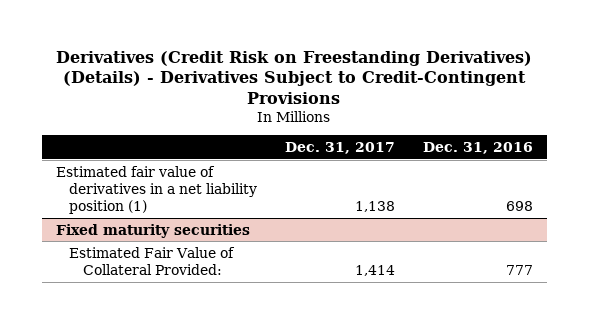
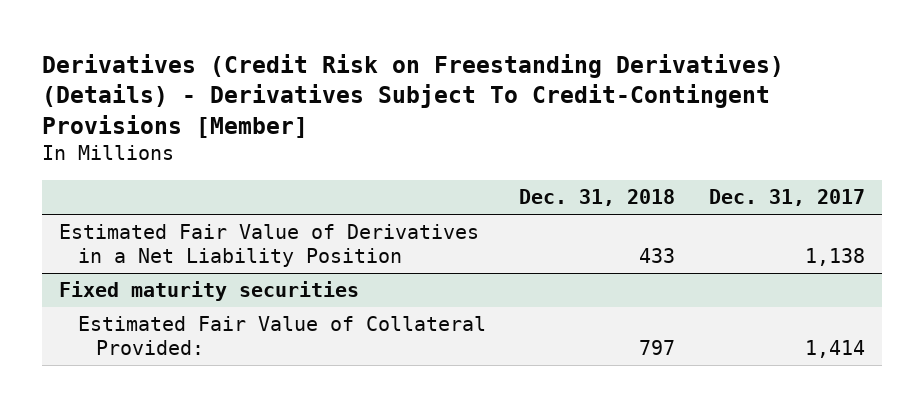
- Derivatives (Credit Risk on Freestanding Derivatives) (Details) - Derivatives Subject to Credit-Contingent Provisions
+ Derivatives (Credit Risk on Freestanding Derivatives) (Details) - Derivatives Subject To Credit-Contingent Provisions [Member]
- | Dec. 31, 2017 | Dec. 31, 2016
+ | Dec. 31, 2018 | Dec. 31, 2017
- Estimated fair value of derivatives in a net liability position (1) | 1,138 | 698
+ Estimated Fair Value of Derivatives in a Net Liability Position | 433 | 1,138

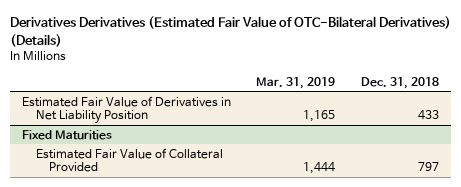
- Derivatives (Credit Risk on Freestanding Derivatives) (Details) - Derivatives Subject To Credit-Contingent Provisions [Member]
+ Derivatives Derivatives (Estimated Fair Value of OTC-Bilateral Derivatives) (Details)
- | Dec. 31, 2018 | Dec. 31, 2017
+ | Mar. 31, 2019 | Dec. 31, 2018
- Estimated Fair Value of Derivatives in a Net Liability Position | 433 | 1,138
- Fixed maturity securities
- Estimated Fair Value of Collateral Provided: | 797 | 1,414
+ Estimated Fair Value of Derivatives in Net Liability Position | 1,165 | 433
+ Fixed Maturities
+ Estimated Fair Value of Collateral Provided | 1,444 | 797

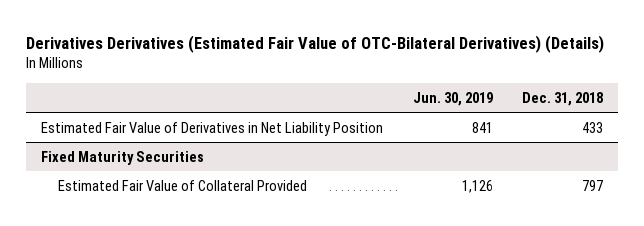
- | Mar. 31, 2019 | Dec. 31, 2018
+ | Jun. 30, 2019 | Dec. 31, 2018
- Fixed Maturities
+ Fixed Maturity Securities

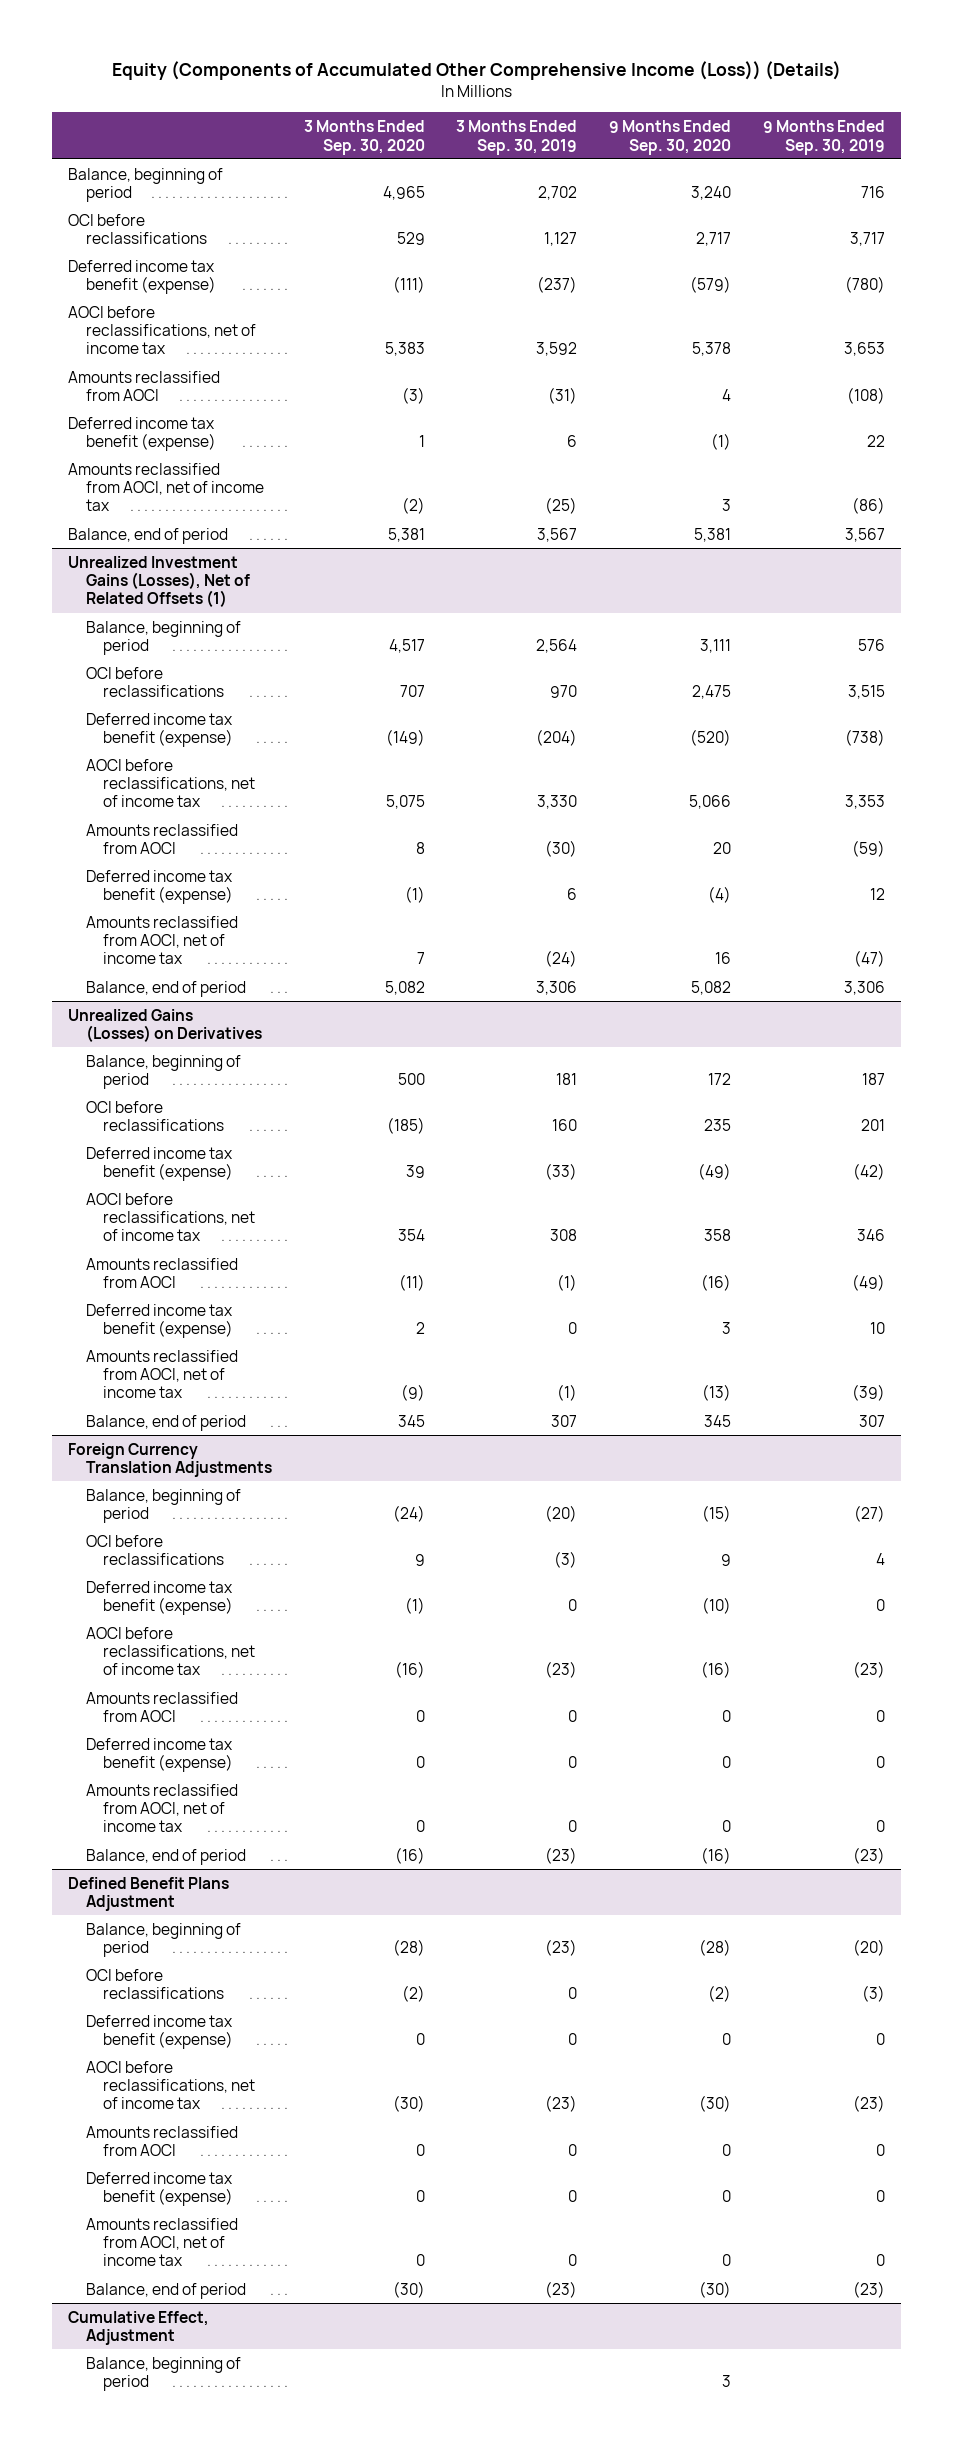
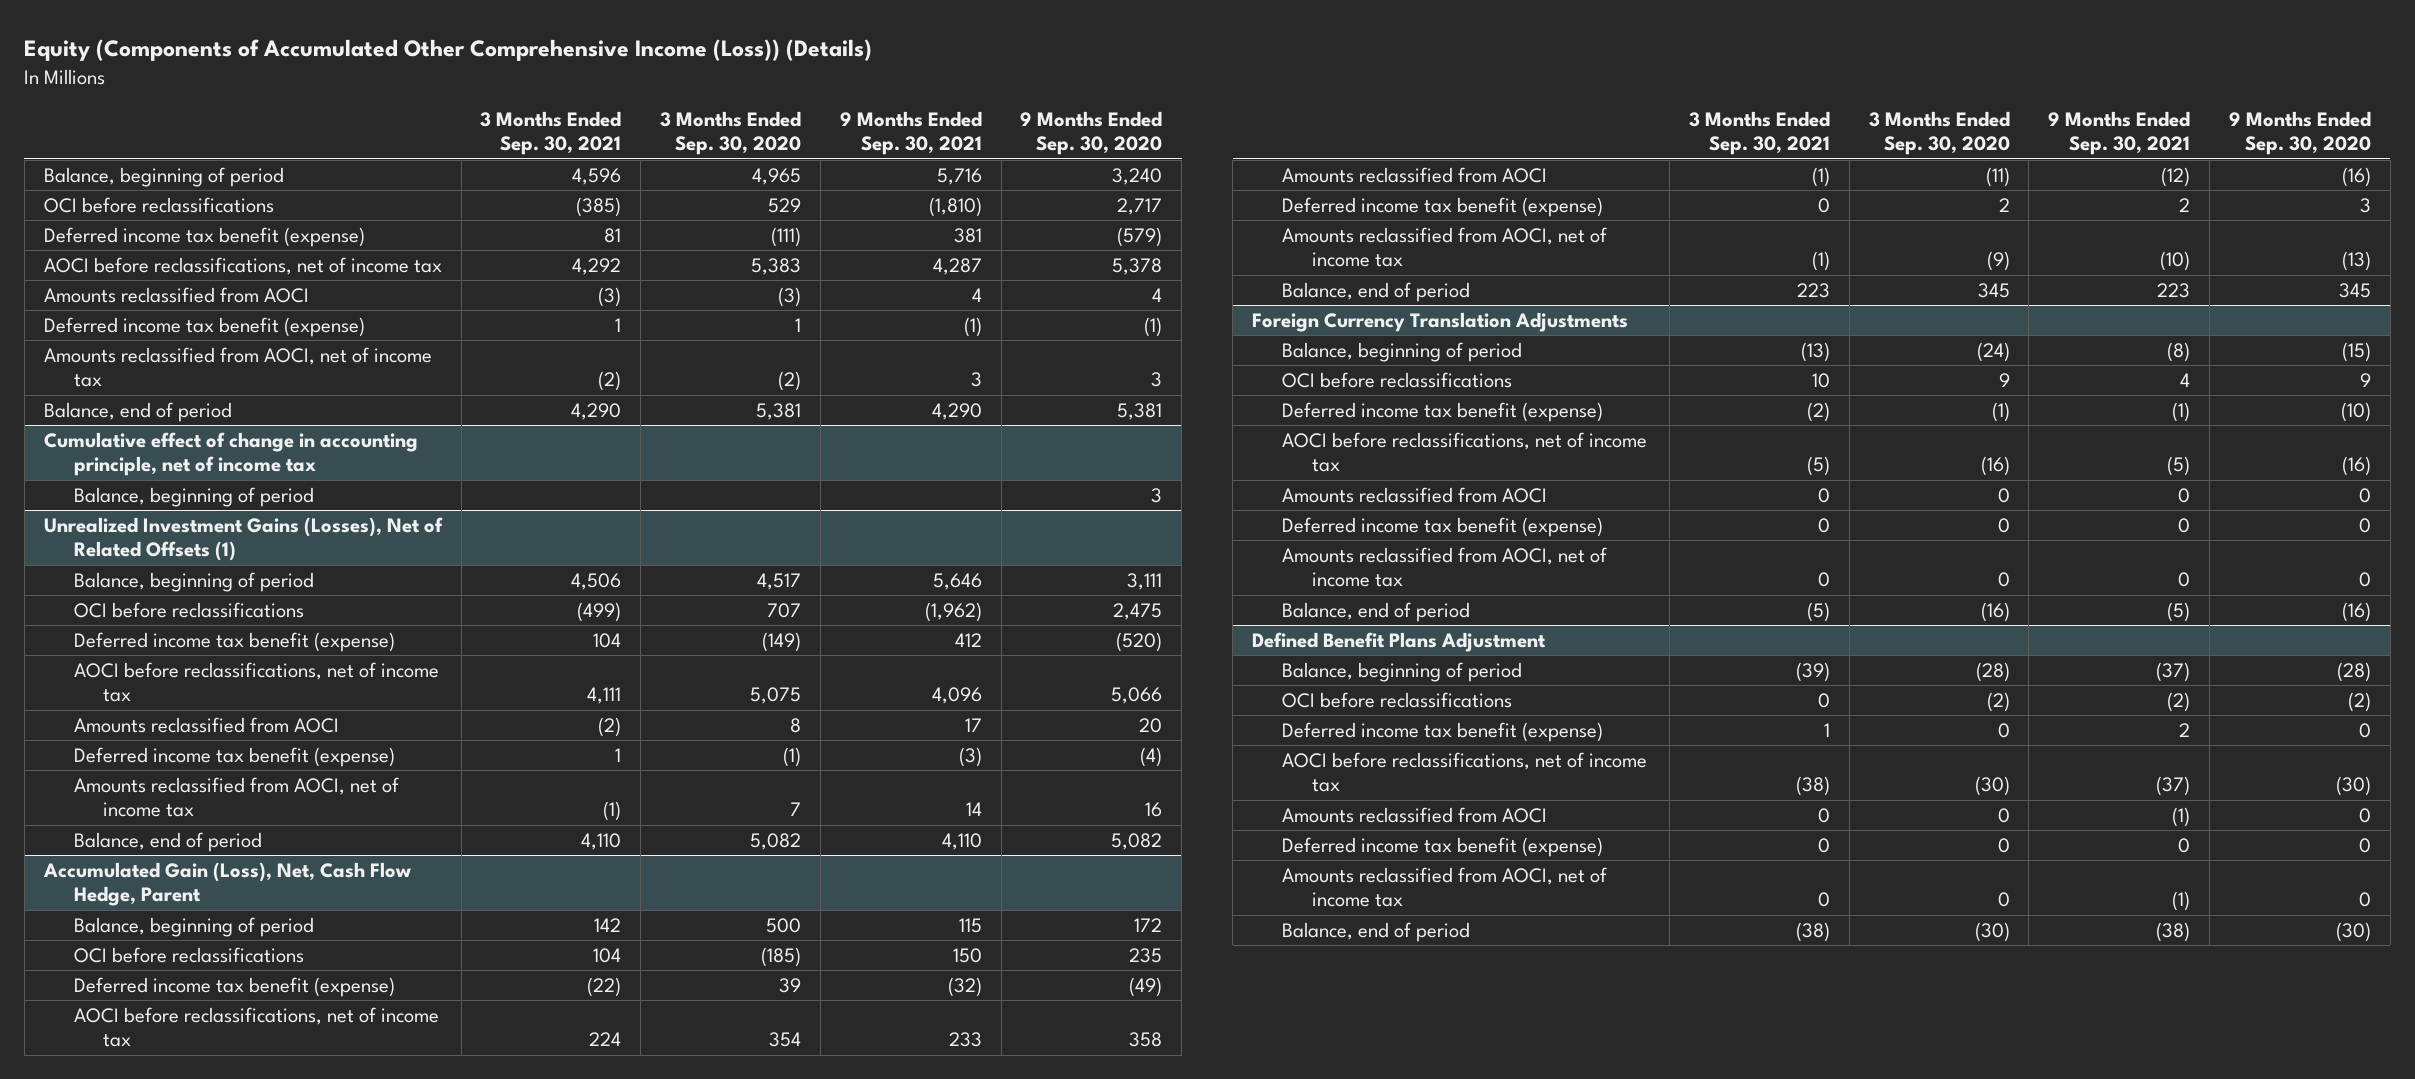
- | 3 Months Ended Sep. 30, 2020 | 3 Months Ended Sep. 30, 2019 | 9 Months Ended Sep. 30, 2020 | 9 Months Ended Sep. 30, 2019
+ | 3 Months Ended Sep. 30, 2021 | 3 Months Ended Sep. 30, 2020 | 9 Months Ended Sep. 30, 2021 | 9 Months Ended Sep. 30, 2020
+ Cumulative effect of change in accounting principle, net of income tax
+ Balance, beginning of period | | | | 3
- Unrealized Gains (Losses) on Derivatives
+ Accumulated Gain (Loss), Net, Cash Flow Hedge, Parent
- Cumulative Effect, Adjustment
- Balance, beginning of period | | | 3 |

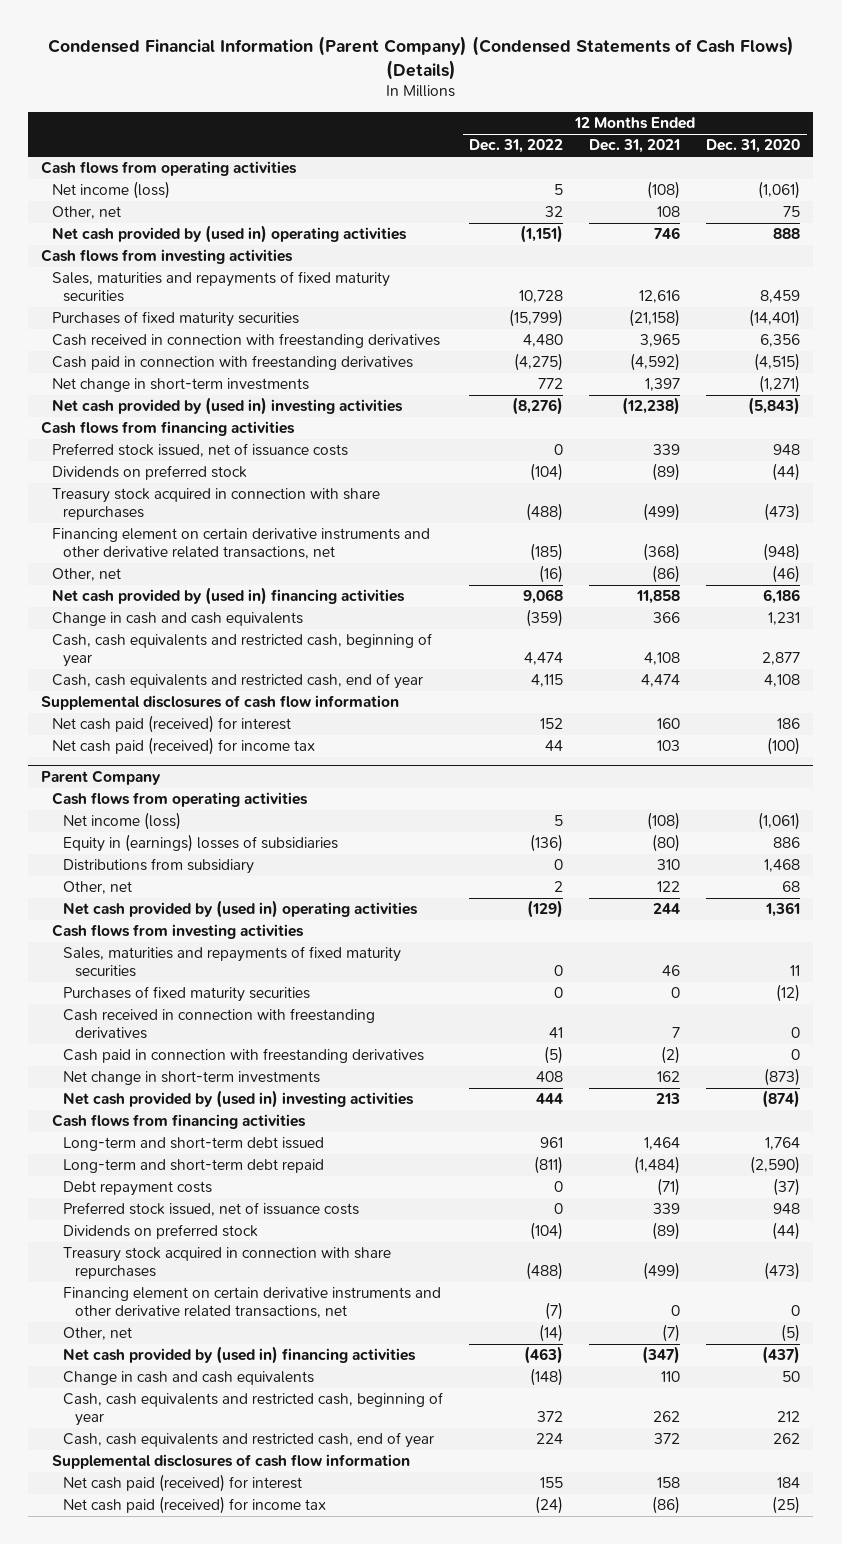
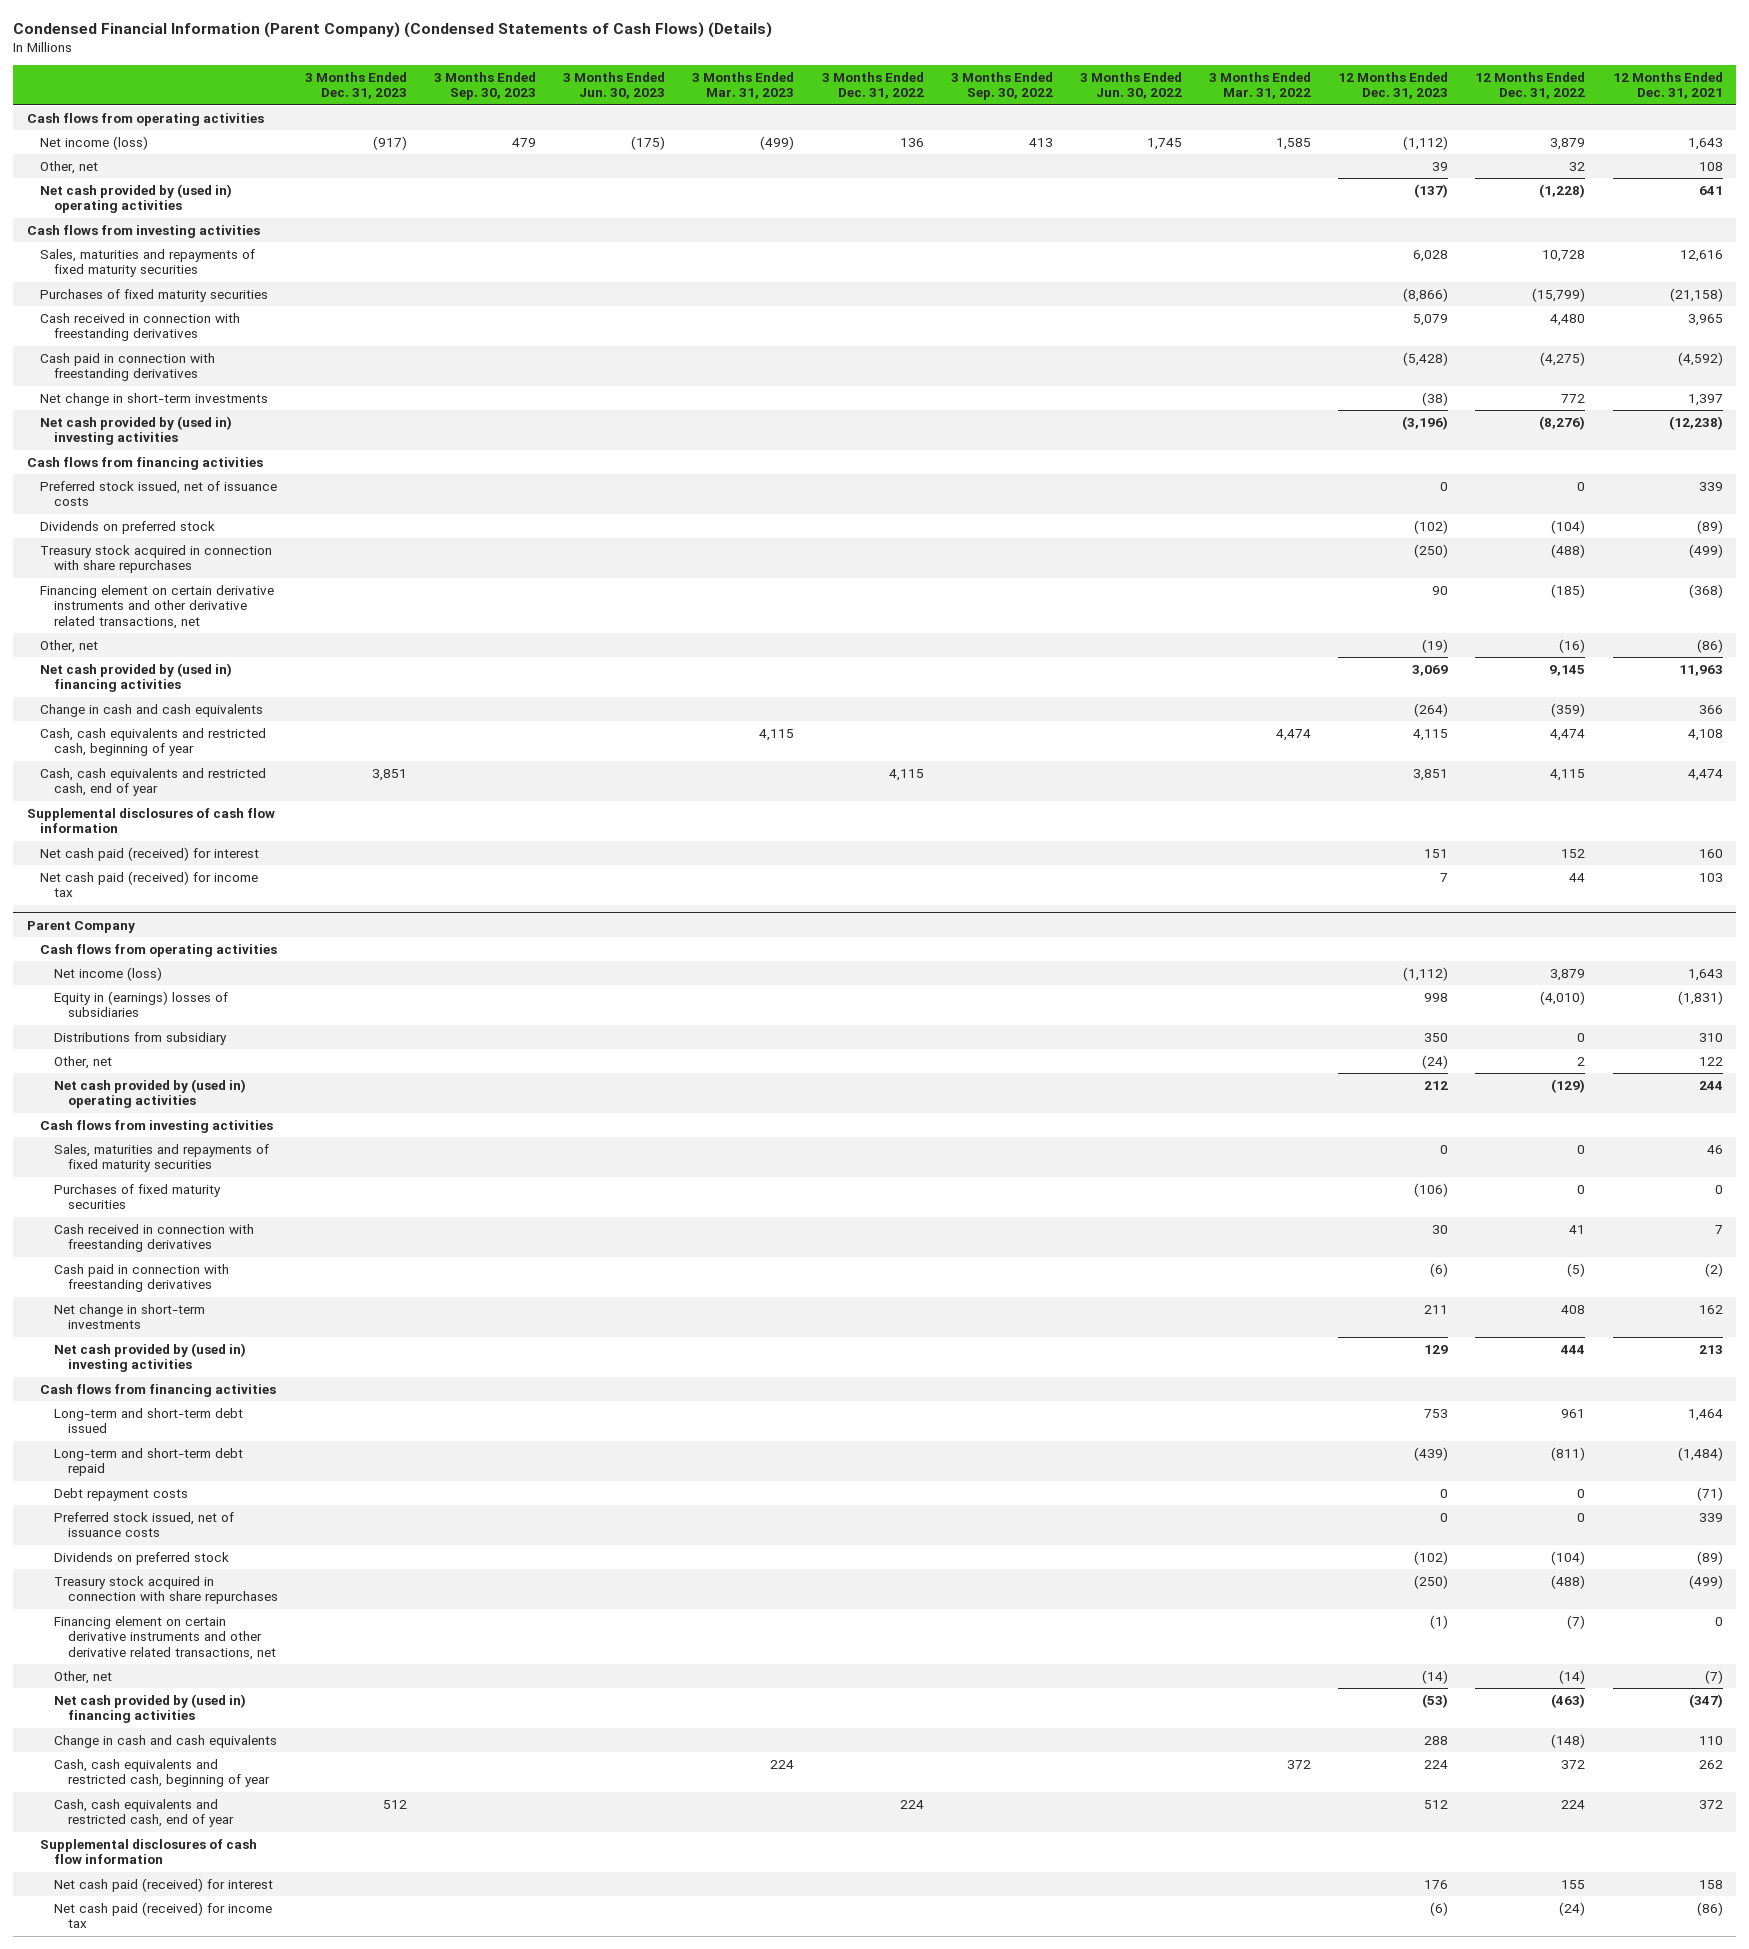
- | 12 Months Ended Dec. 31, 2022 | 12 Months Ended Dec. 31, 2021 | 12 Months Ended Dec. 31, 2020
+ | 3 Months Ended Dec. 31, 2023 | 3 Months Ended Sep. 30, 2023 | 3 Months Ended Jun. 30, 2023 | 3 Months Ended Mar. 31, 2023 | 3 Months Ended Dec. 31, 2022 | 3 Months Ended Sep. 30, 2022 | 3 Months Ended Jun. 30, 2022 | 3 Months Ended Mar. 31, 2022 | 12 Months Ended Dec. 31, 2023 | 12 Months Ended Dec. 31, 2022 | 12 Months Ended Dec. 31, 2021
- Net income (loss) | 5 | (108) | (1,061)
+ Net income (loss) | (917) | 479 | (175) | (499) | 136 | 413 | 1,745 | 1,585 | (1,112) | 3,879 | 1,643
- Net cash provided by (used in) operating activities | (1,151) | 746 | 888
+ Net cash provided by (used in) operating activities | | | | | | | | | (137) | (1,228) | 641
- Net cash provided by (used in) financing activities | 9,068 | 11,858 | 6,186
+ Net cash provided by (used in) financing activities | | | | | | | | | 3,069 | 9,145 | 11,963
@ Parent Company
- Net income (loss) | 5 | (108) | (1,061)
- Equity in (earnings) losses of subsidiaries | (136) | (80) | 886
+ Net income (loss) | | | | | | | | | (1,112) | 3,879 | 1,643
+ Equity in (earnings) losses of subsidiaries | | | | | | | | | 998 | (4,010) | (1,831)

